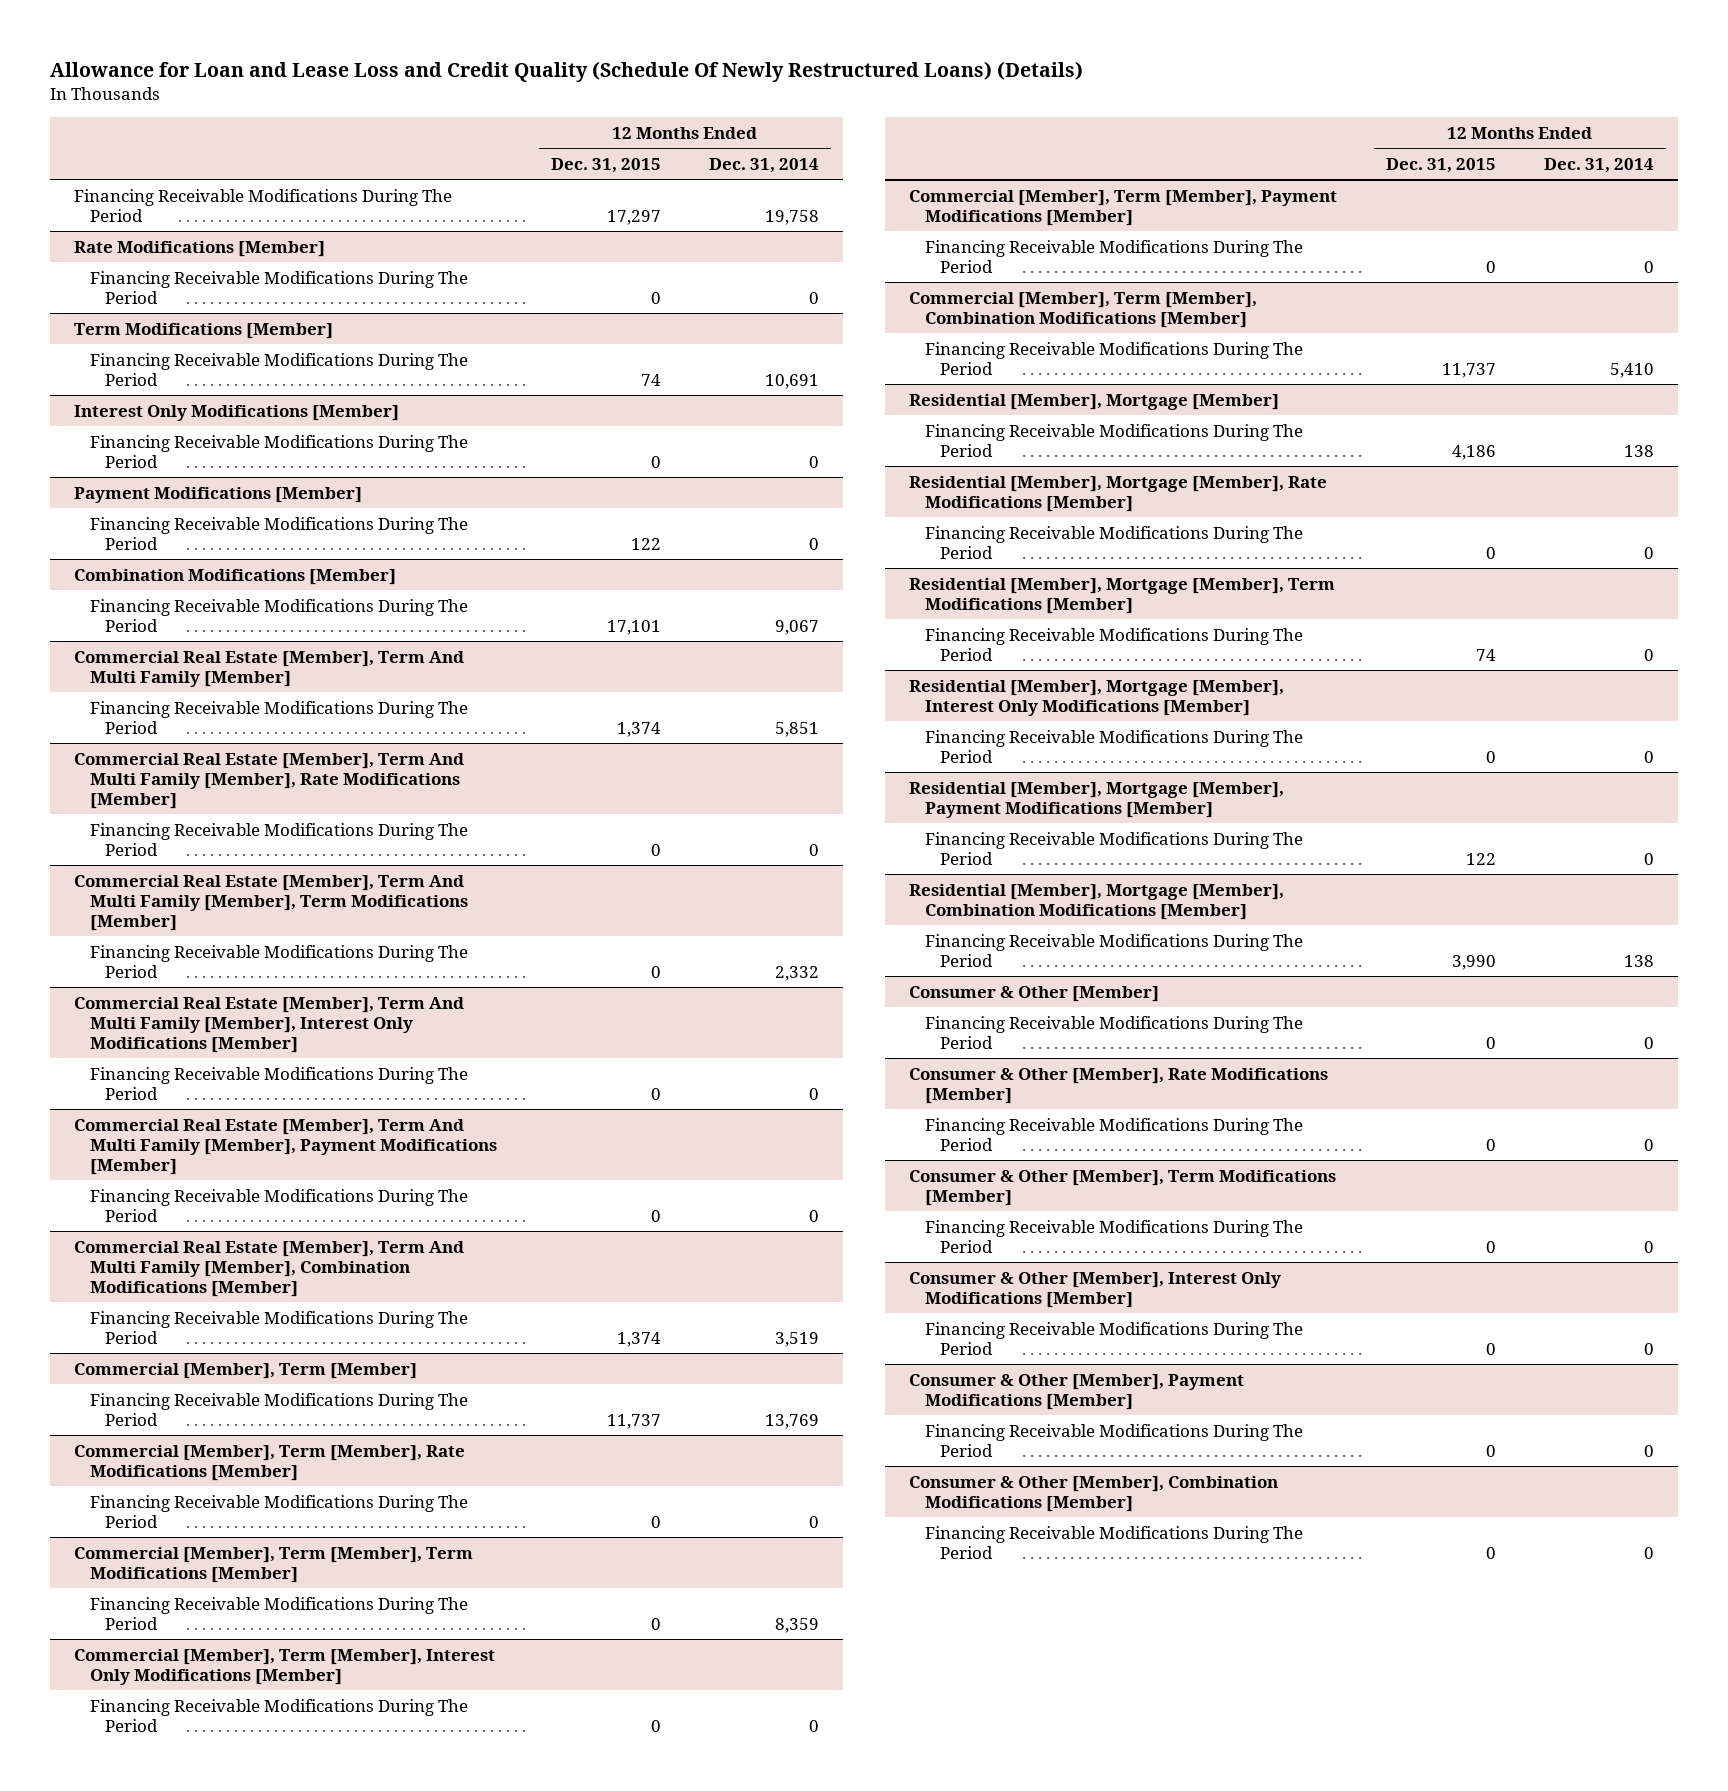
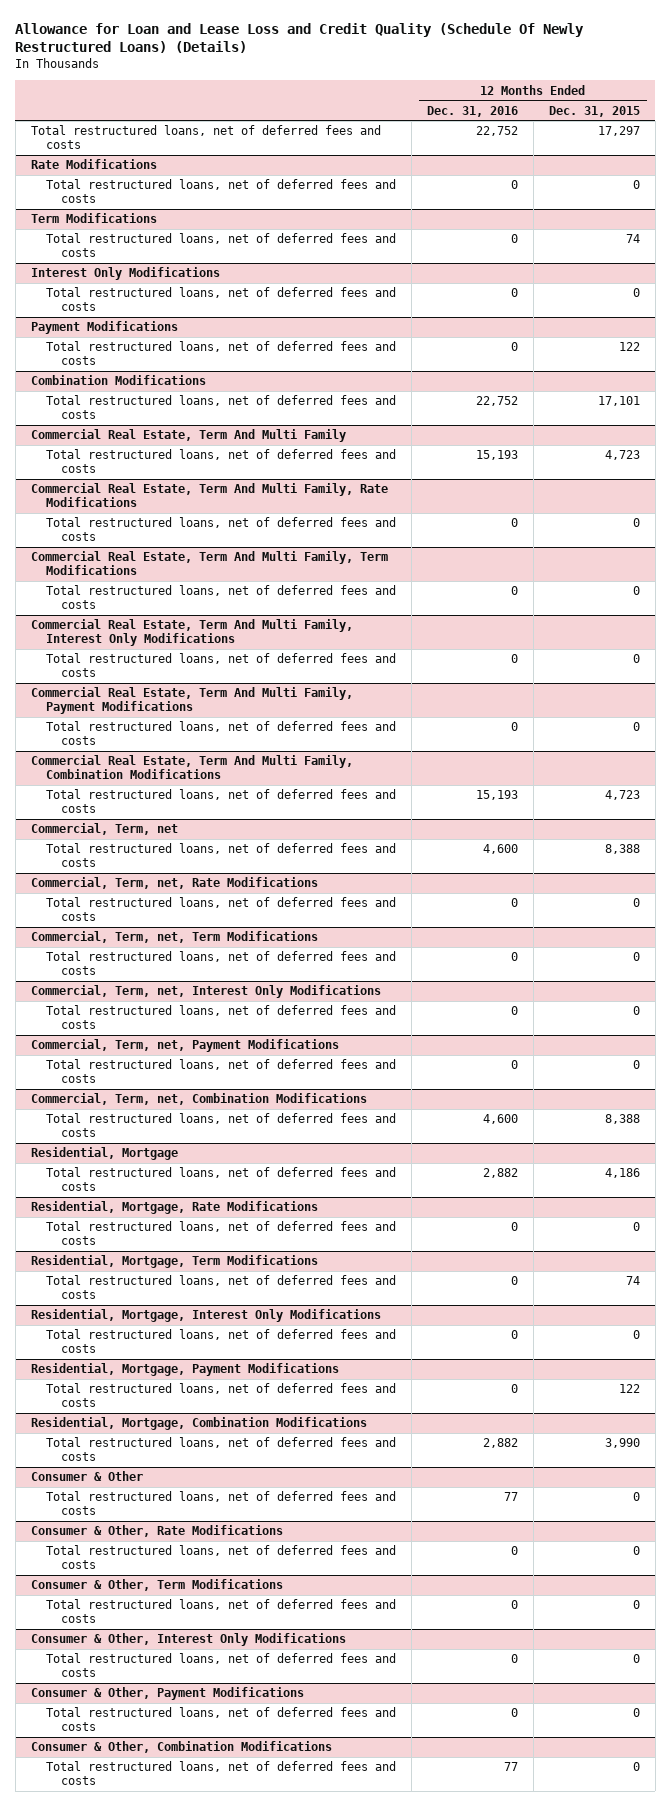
- | 12 Months Ended Dec. 31, 2015 | 12 Months Ended Dec. 31, 2014
+ | 12 Months Ended Dec. 31, 2016 | 12 Months Ended Dec. 31, 2015
- Financing Receivable Modifications During The Period | 17,297 | 19,758
- Rate Modifications [Member]
- Financing Receivable Modifications During The Period | 0 | 0
- Term Modifications [Member]
- Financing Receivable Modifications During The Period | 74 | 10,691
- Interest Only Modifications [Member]
- Financing Receivable Modifications During The Period | 0 | 0
- Payment Modifications [Member]
- Financing Receivable Modifications During The Period | 122 | 0
- Combination Modifications [Member]
- Financing Receivable Modifications During The Period | 17,101 | 9,067
- Commercial Real Estate [Member], Term And Multi Family [Member]
- Financing Receivable Modifications During The Period | 1,374 | 5,851
- Commercial Real Estate [Member], Term And Multi Family [Member], Rate Modifications [Member]
- Financing Receivable Modifications During The Period | 0 | 0
- Commercial Real Estate [Member], Term And Multi Family [Member], Term Modifications [Member]
- Financing Receivable Modifications During The Period | 0 | 2,332
- Commercial Real Estate [Member], Term And Multi Family [Member], Interest Only Modifications [Member]
- Financing Receivable Modifications During The Period | 0 | 0
- Commercial Real Estate [Member], Term And Multi Family [Member], Payment Modifications [Member]
- Financing Receivable Modifications During The Period | 0 | 0
- Commercial Real Estate [Member], Term And Multi Family [Member], Combination Modifications [Member]
- Financing Receivable Modifications During The Period | 1,374 | 3,519
- Commercial [Member], Term [Member]
- Financing Receivable Modifications During The Period | 11,737 | 13,769
- Commercial [Member], Term [Member], Rate Modifications [Member]
- Financing Receivable Modifications During The Period | 0 | 0
- Commercial [Member], Term [Member], Term Modifications [Member]
- Financing Receivable Modifications During The Period | 0 | 8,359
- Commercial [Member], Term [Member], Interest Only Modifications [Member]
- Financing Receivable Modifications During The Period | 0 | 0
- Commercial [Member], Term [Member], Payment Modifications [Member]
- Financing Receivable Modifications During The Period | 0 | 0
- Commercial [Member], Term [Member], Combination Modifications [Member]
- Financing Receivable Modifications During The Period | 11,737 | 5,410
- Residential [Member], Mortgage [Member]
- Financing Receivable Modifications During The Period | 4,186 | 138
- Residential [Member], Mortgage [Member], Rate Modifications [Member]
- Financing Receivable Modifications During The Period | 0 | 0
- Residential [Member], Mortgage [Member], Term Modifications [Member]
- Financing Receivable Modifications During The Period | 74 | 0
- Residential [Member], Mortgage [Member], Interest Only Modifications [Member]
- Financing Receivable Modifications During The Period | 0 | 0
- Residential [Member], Mortgage [Member], Payment Modifications [Member]
- Financing Receivable Modifications During The Period | 122 | 0
- Residential [Member], Mortgage [Member], Combination Modifications [Member]
- Financing Receivable Modifications During The Period | 3,990 | 138
- Consumer & Other [Member]
- Financing Receivable Modifications During The Period | 0 | 0
- Consumer & Other [Member], Rate Modifications [Member]
- Financing Receivable Modifications During The Period | 0 | 0
- Consumer & Other [Member], Term Modifications [Member]
- Financing Receivable Modifications During The Period | 0 | 0
- Consumer & Other [Member], Interest Only Modifications [Member]
- Financing Receivable Modifications During The Period | 0 | 0
- Consumer & Other [Member], Payment Modifications [Member]
- Financing Receivable Modifications During The Period | 0 | 0
- Consumer & Other [Member], Combination Modifications [Member]
- Financing Receivable Modifications During The Period | 0 | 0
+ Total restructured loans, net of deferred fees and costs | 22,752 | 17,297
+ Rate Modifications
+ Total restructured loans, net of deferred fees and costs | 0 | 0
+ Term Modifications
+ Total restructured loans, net of deferred fees and costs | 0 | 74
+ Interest Only Modifications
+ Total restructured loans, net of deferred fees and costs | 0 | 0
+ Payment Modifications
+ Total restructured loans, net of deferred fees and costs | 0 | 122
+ Combination Modifications
+ Total restructured loans, net of deferred fees and costs | 22,752 | 17,101
+ Commercial Real Estate, Term And Multi Family
+ Total restructured loans, net of deferred fees and costs | 15,193 | 4,723
+ Commercial Real Estate, Term And Multi Family, Rate Modifications
+ Total restructured loans, net of deferred fees and costs | 0 | 0
+ Commercial Real Estate, Term And Multi Family, Term Modifications
+ Total restructured loans, net of deferred fees and costs | 0 | 0
+ Commercial Real Estate, Term And Multi Family, Interest Only Modifications
+ Total restructured loans, net of deferred fees and costs | 0 | 0
+ Commercial Real Estate, Term And Multi Family, Payment Modifications
+ Total restructured loans, net of deferred fees and costs | 0 | 0
+ Commercial Real Estate, Term And Multi Family, Combination Modifications
+ Total restructured loans, net of deferred fees and costs | 15,193 | 4,723
+ Commercial, Term, net
+ Total restructured loans, net of deferred fees and costs | 4,600 | 8,388
+ Commercial, Term, net, Rate Modifications
+ Total restructured loans, net of deferred fees and costs | 0 | 0
+ Commercial, Term, net, Term Modifications
+ Total restructured loans, net of deferred fees and costs | 0 | 0
+ Commercial, Term, net, Interest Only Modifications
+ Total restructured loans, net of deferred fees and costs | 0 | 0
+ Commercial, Term, net, Payment Modifications
+ Total restructured loans, net of deferred fees and costs | 0 | 0
+ Commercial, Term, net, Combination Modifications
+ Total restructured loans, net of deferred fees and costs | 4,600 | 8,388
+ Residential, Mortgage
+ Total restructured loans, net of deferred fees and costs | 2,882 | 4,186
+ Residential, Mortgage, Rate Modifications
+ Total restructured loans, net of deferred fees and costs | 0 | 0
+ Residential, Mortgage, Term Modifications
+ Total restructured loans, net of deferred fees and costs | 0 | 74
+ Residential, Mortgage, Interest Only Modifications
+ Total restructured loans, net of deferred fees and costs | 0 | 0
+ Residential, Mortgage, Payment Modifications
+ Total restructured loans, net of deferred fees and costs | 0 | 122
+ Residential, Mortgage, Combination Modifications
+ Total restructured loans, net of deferred fees and costs | 2,882 | 3,990
+ Consumer & Other
+ Total restructured loans, net of deferred fees and costs | 77 | 0
+ Consumer & Other, Rate Modifications
+ Total restructured loans, net of deferred fees and costs | 0 | 0
+ Consumer & Other, Term Modifications
+ Total restructured loans, net of deferred fees and costs | 0 | 0
+ Consumer & Other, Interest Only Modifications
+ Total restructured loans, net of deferred fees and costs | 0 | 0
+ Consumer & Other, Payment Modifications
+ Total restructured loans, net of deferred fees and costs | 0 | 0
+ Consumer & Other, Combination Modifications
+ Total restructured loans, net of deferred fees and costs | 77 | 0

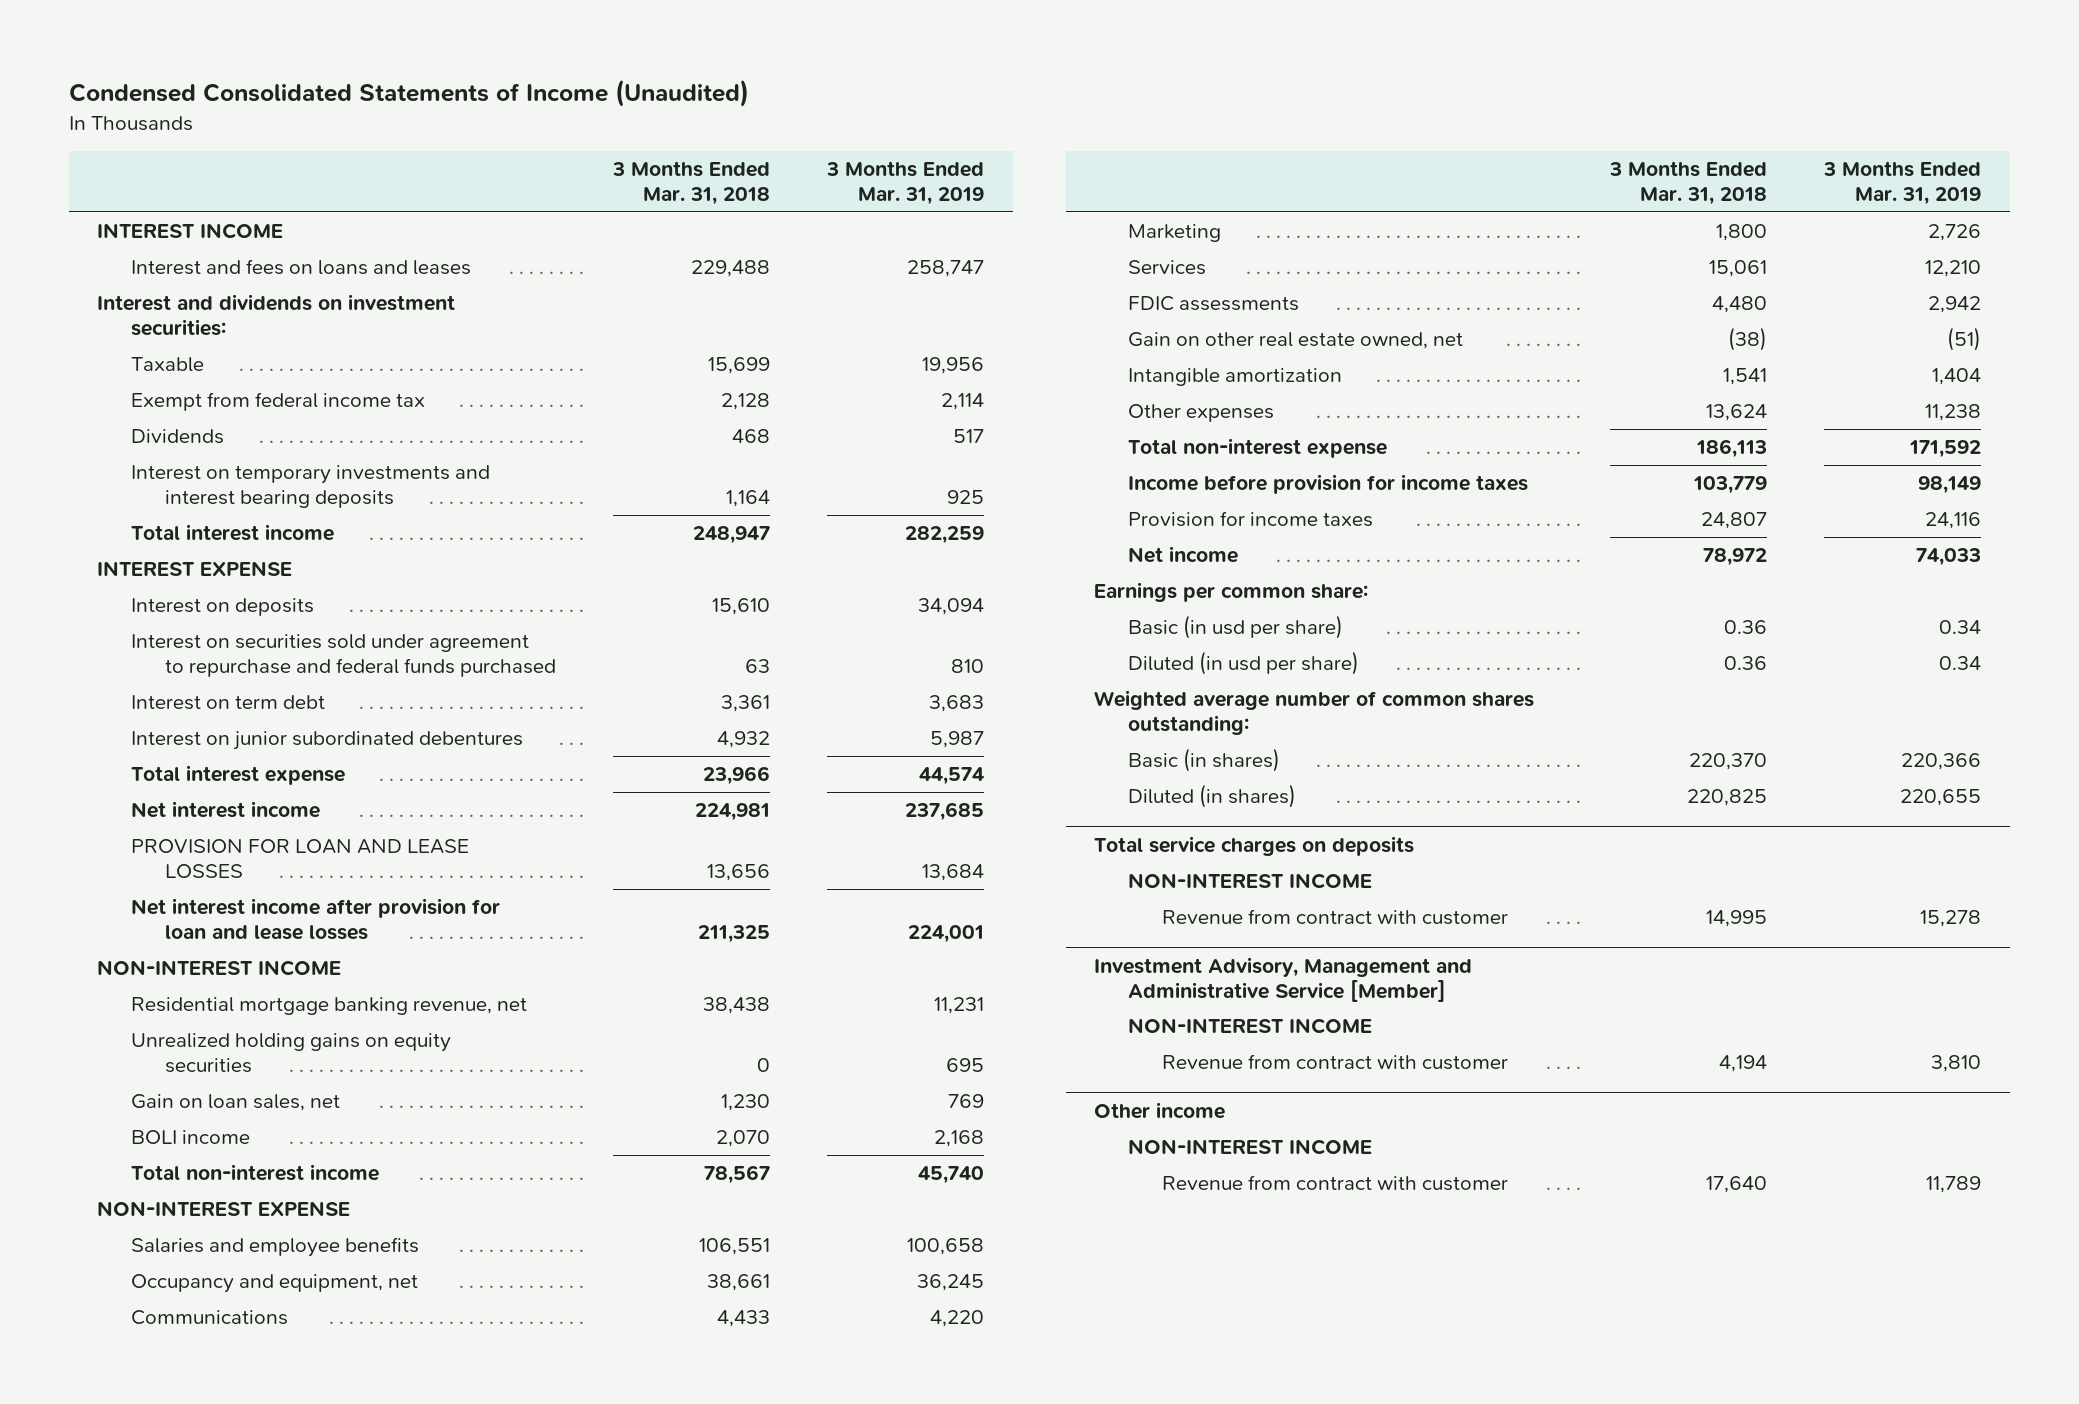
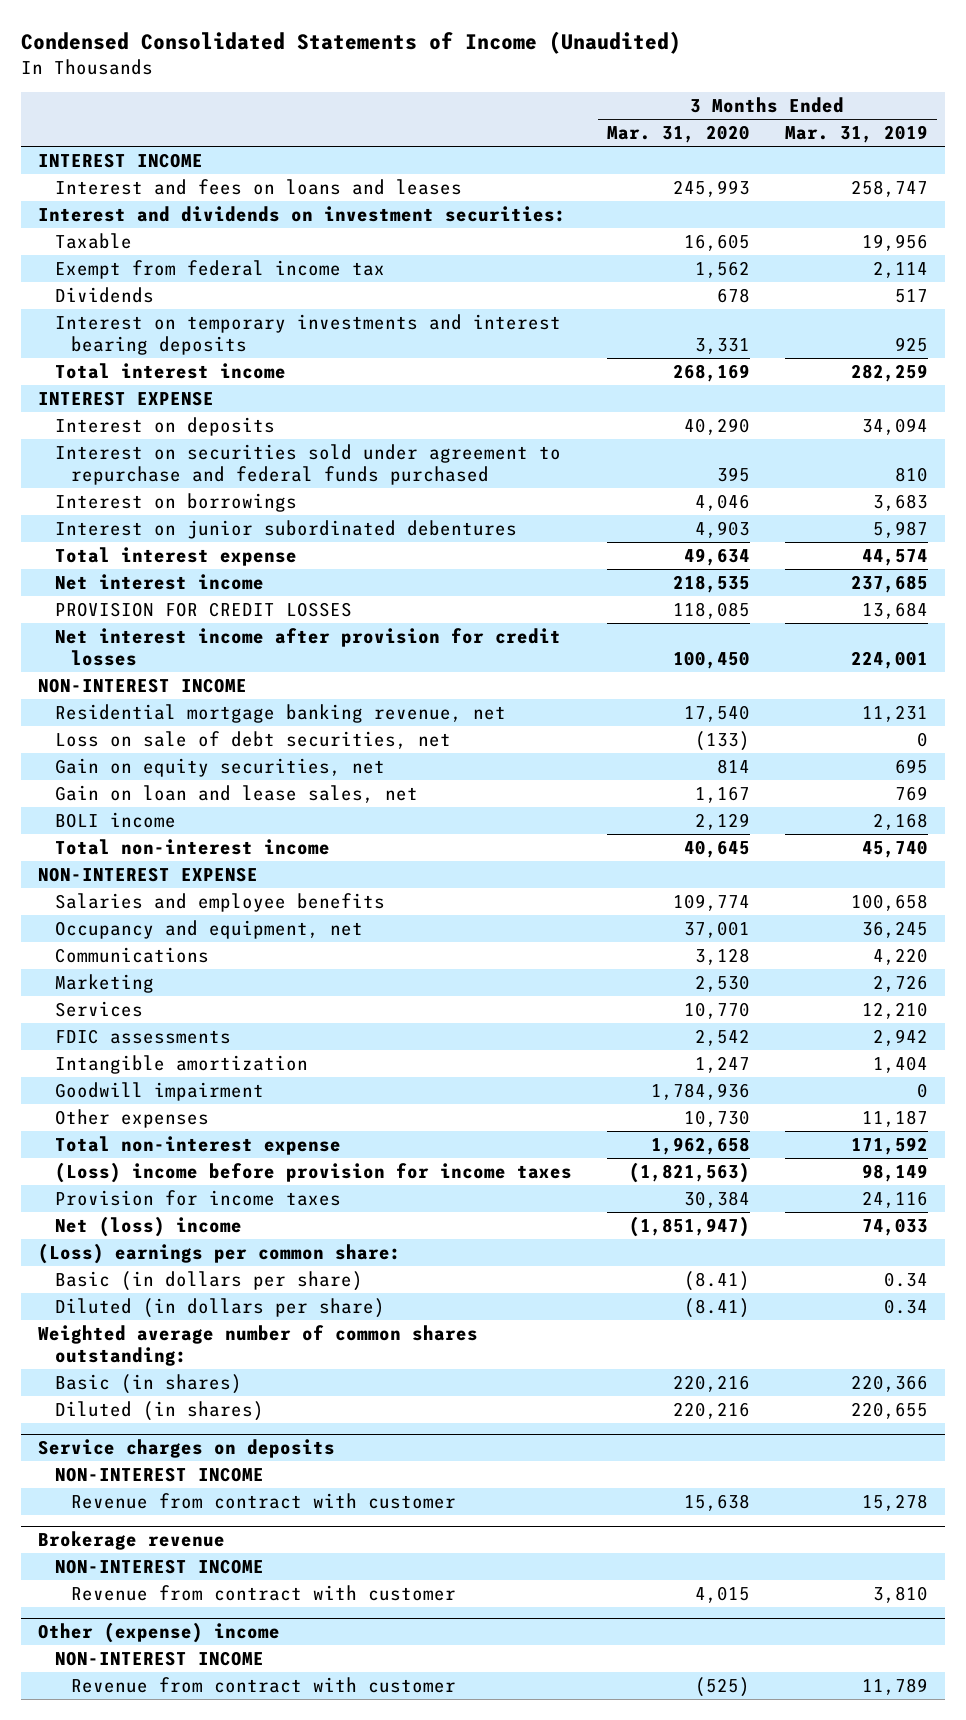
- | 3 Months Ended Mar. 31, 2018 | 3 Months Ended Mar. 31, 2019
+ | 3 Months Ended Mar. 31, 2020 | 3 Months Ended Mar. 31, 2019
- Interest on term debt | 3,361 | 3,683
+ Interest on borrowings | 4,046 | 3,683
- PROVISION FOR LOAN AND LEASE LOSSES | 13,656 | 13,684
- Net interest income after provision for loan and lease losses | 211,325 | 224,001
+ PROVISION FOR CREDIT LOSSES | 118,085 | 13,684
+ Net interest income after provision for credit losses | 100,450 | 224,001
- Unrealized holding gains on equity securities | 0 | 695
- Gain on loan sales, net | 1,230 | 769
+ Loss on sale of debt securities, net | (133) | 0
+ Gain on equity securities, net | 814 | 695
+ Gain on loan and lease sales, net | 1,167 | 769
- Gain on other real estate owned, net | (38) | (51)
- Other expenses | 13,624 | 11,238
+ Goodwill impairment | 1,784,936 | 0
+ Other expenses | 10,730 | 11,187
- Income before provision for income taxes | 103,779 | 98,149
+ (Loss) income before provision for income taxes | (1,821,563) | 98,149
- Net income | 78,972 | 74,033
- Earnings per common share:
- Basic (in usd per share) | 0.36 | 0.34
- Diluted (in usd per share) | 0.36 | 0.34
+ Net (loss) income | (1,851,947) | 74,033
+ (Loss) earnings per common share:
+ Basic (in dollars per share) | (8.41) | 0.34
+ Diluted (in dollars per share) | (8.41) | 0.34
- Total service charges on deposits
+ Service charges on deposits
- Investment Advisory, Management and Administrative Service [Member]
+ Brokerage revenue
- Other income
+ Other (expense) income

